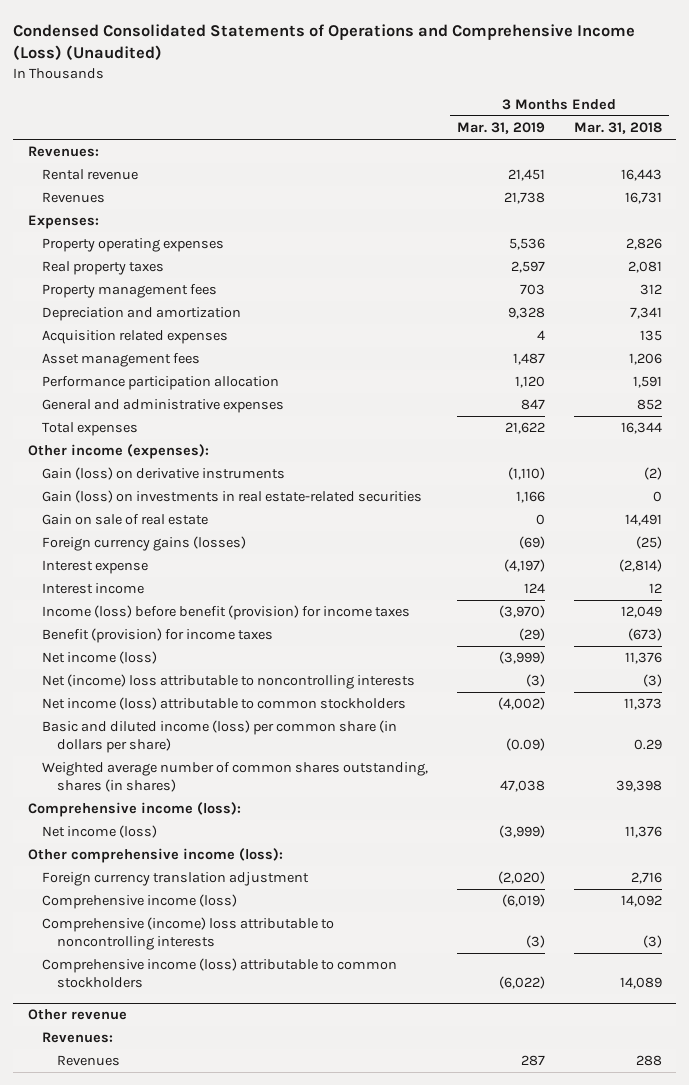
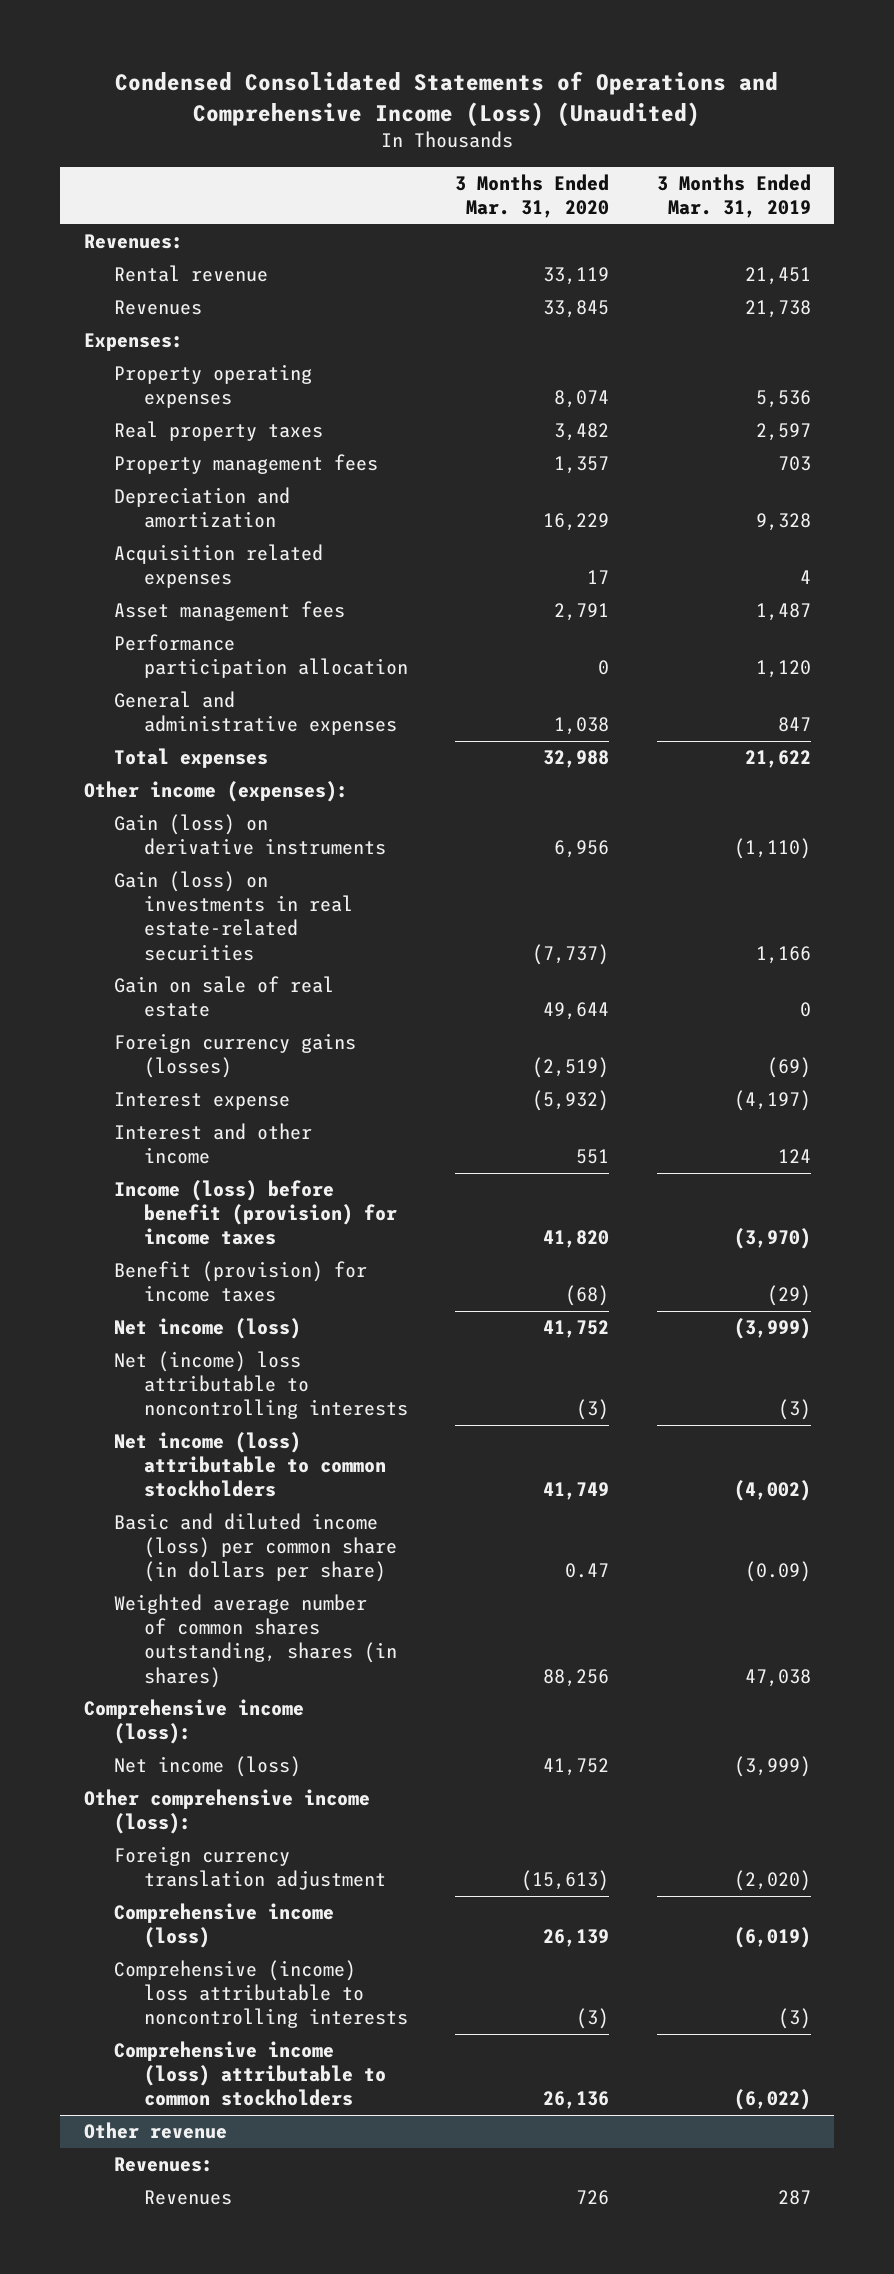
- | 3 Months Ended Mar. 31, 2019 | 3 Months Ended Mar. 31, 2018
+ | 3 Months Ended Mar. 31, 2020 | 3 Months Ended Mar. 31, 2019
- Interest income | 124 | 12
+ Interest and other income | 551 | 124

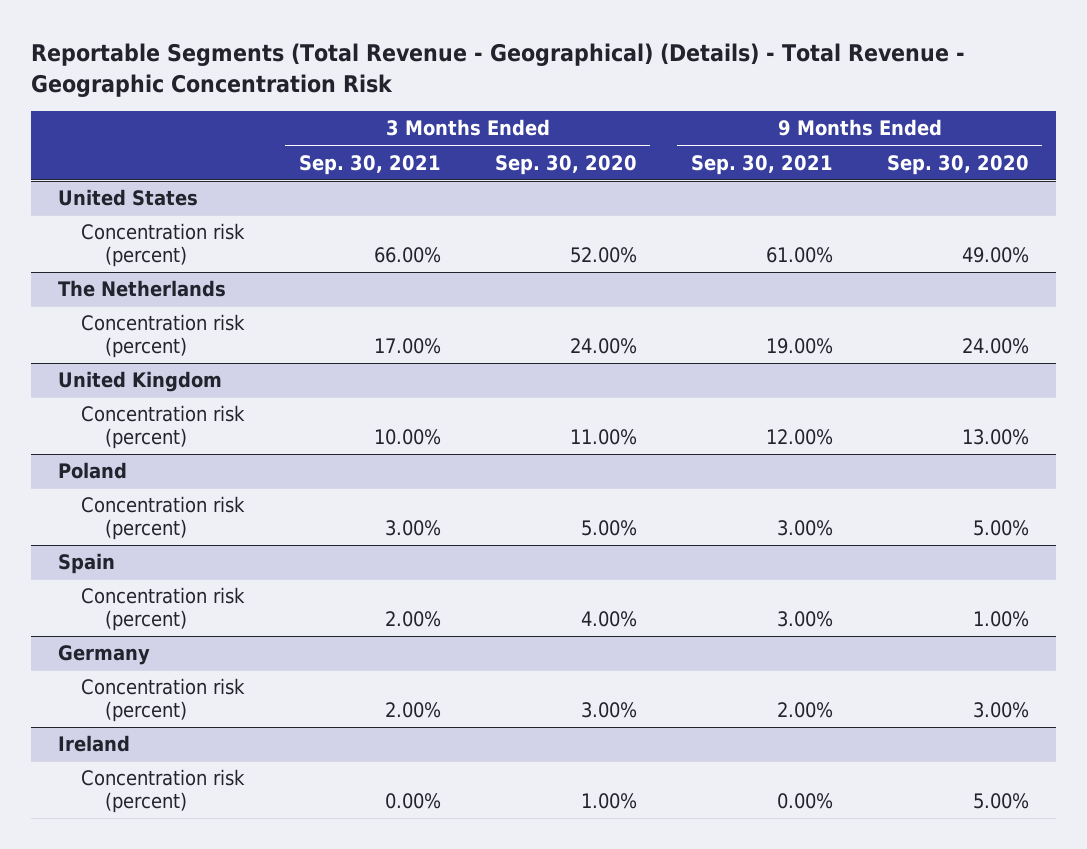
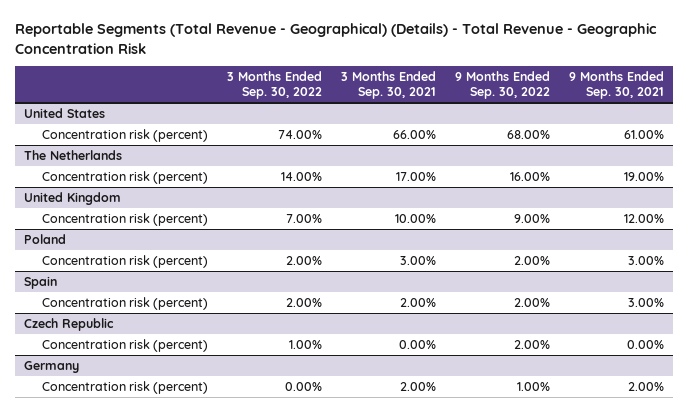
- | 3 Months Ended Sep. 30, 2021 | 3 Months Ended Sep. 30, 2020 | 9 Months Ended Sep. 30, 2021 | 9 Months Ended Sep. 30, 2020
+ | 3 Months Ended Sep. 30, 2022 | 3 Months Ended Sep. 30, 2021 | 9 Months Ended Sep. 30, 2022 | 9 Months Ended Sep. 30, 2021
+ Czech Republic
+ Concentration risk (percent) | 1.00% | 0.00% | 2.00% | 0.00%
- Ireland
- Concentration risk (percent) | 0.00% | 1.00% | 0.00% | 5.00%

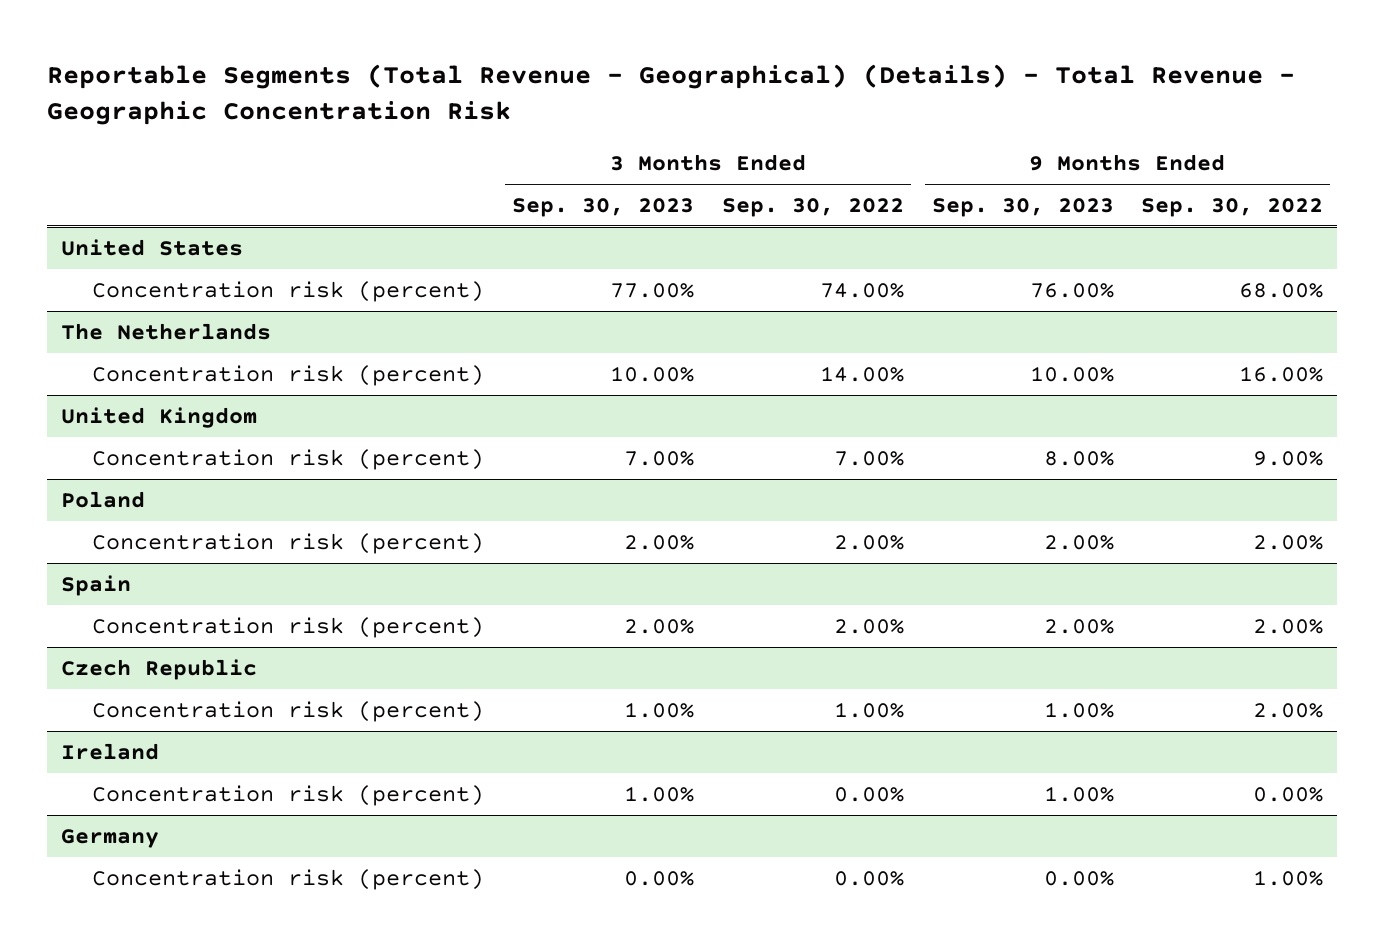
- | 3 Months Ended Sep. 30, 2022 | 3 Months Ended Sep. 30, 2021 | 9 Months Ended Sep. 30, 2022 | 9 Months Ended Sep. 30, 2021
+ | 3 Months Ended Sep. 30, 2023 | 3 Months Ended Sep. 30, 2022 | 9 Months Ended Sep. 30, 2023 | 9 Months Ended Sep. 30, 2022
+ Ireland
+ Concentration risk (percent) | 1.00% | 0.00% | 1.00% | 0.00%

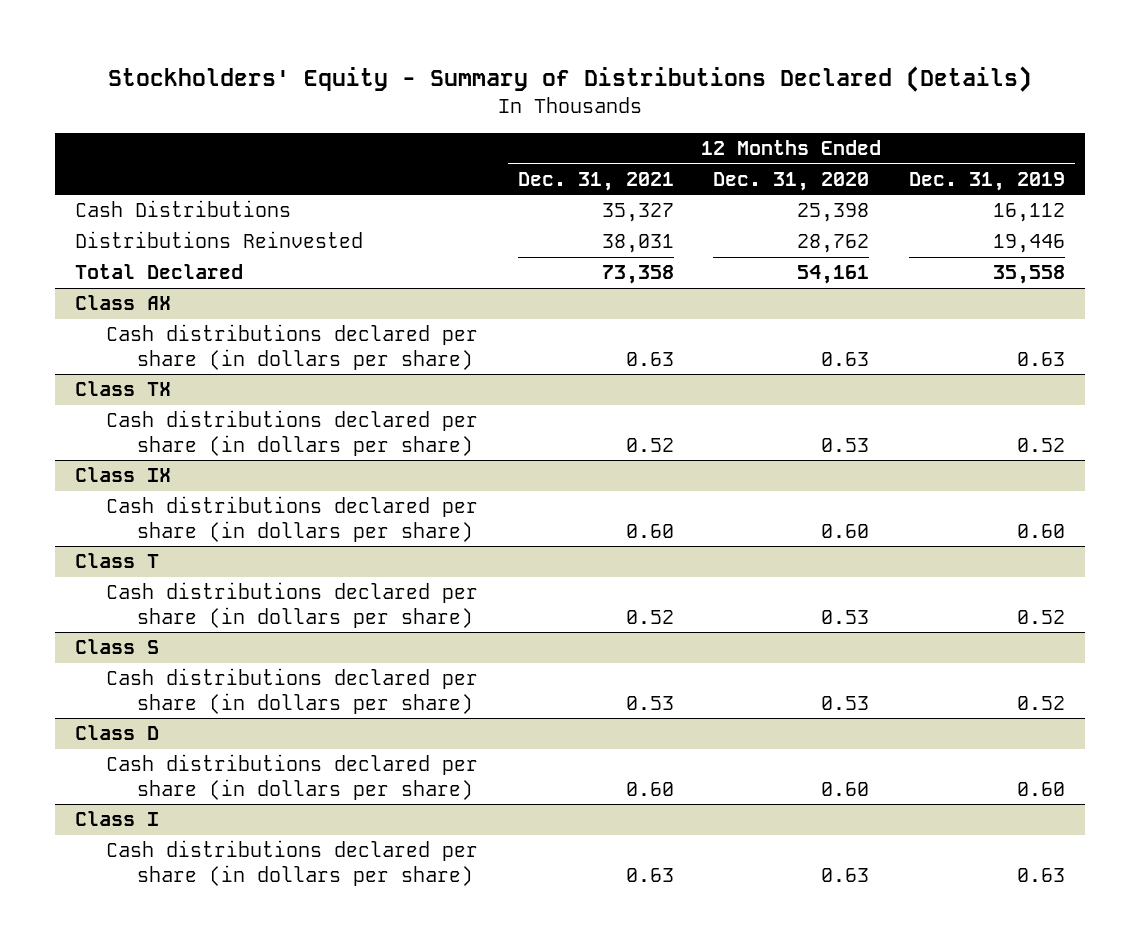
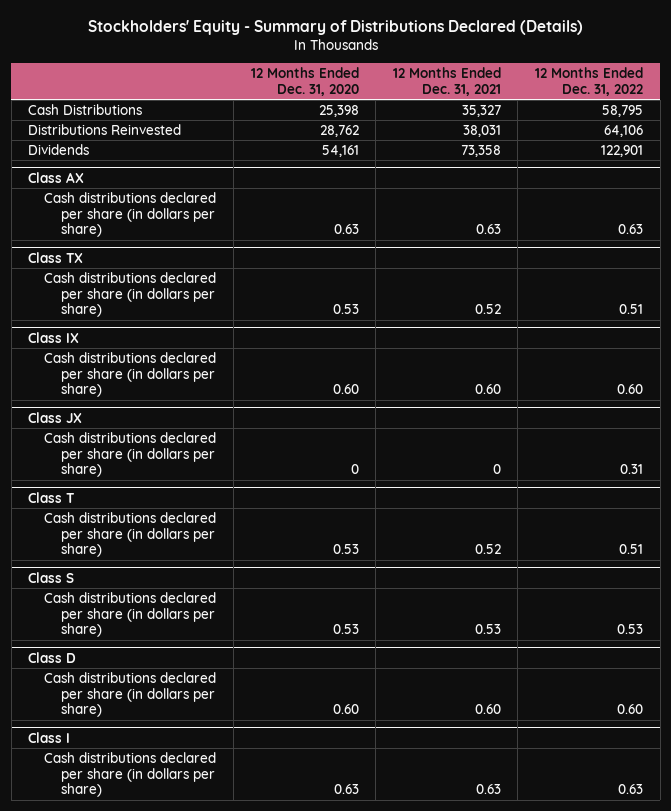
- | 12 Months Ended Dec. 31, 2021 | 12 Months Ended Dec. 31, 2020 | 12 Months Ended Dec. 31, 2019
+ | 12 Months Ended Dec. 31, 2020 | 12 Months Ended Dec. 31, 2021 | 12 Months Ended Dec. 31, 2022
- Total Declared | 73,358 | 54,161 | 35,558
+ Dividends | 54,161 | 73,358 | 122,901
+ Class JX
+ Cash distributions declared per share (in dollars per share) | 0 | 0 | 0.31

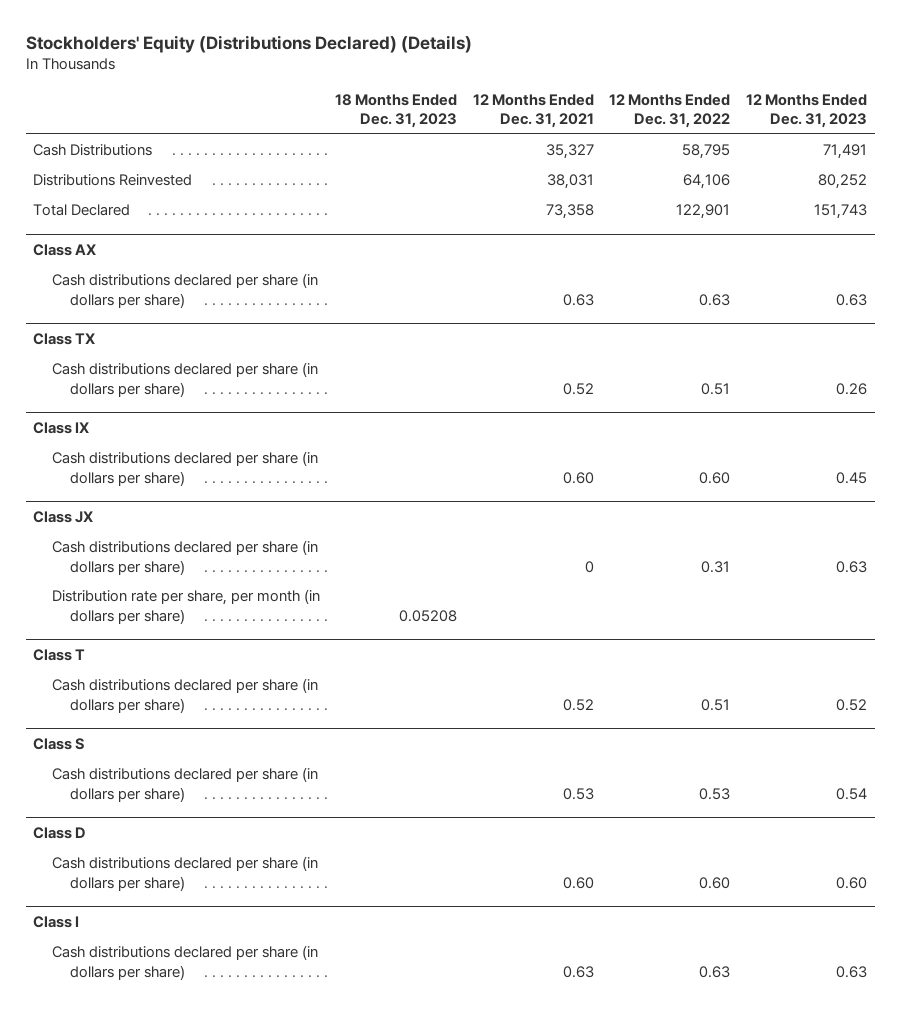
- Stockholders' Equity - Summary of Distributions Declared (Details)
+ Stockholders' Equity (Distributions Declared) (Details)
- | 12 Months Ended Dec. 31, 2020 | 12 Months Ended Dec. 31, 2021 | 12 Months Ended Dec. 31, 2022
+ | 18 Months Ended Dec. 31, 2023 | 12 Months Ended Dec. 31, 2021 | 12 Months Ended Dec. 31, 2022 | 12 Months Ended Dec. 31, 2023
- Dividends | 54,161 | 73,358 | 122,901
+ Total Declared | | 73,358 | 122,901 | 151,743
@ Class JX
+ Distribution rate per share, per month (in dollars per share) | 0.05208 | | |

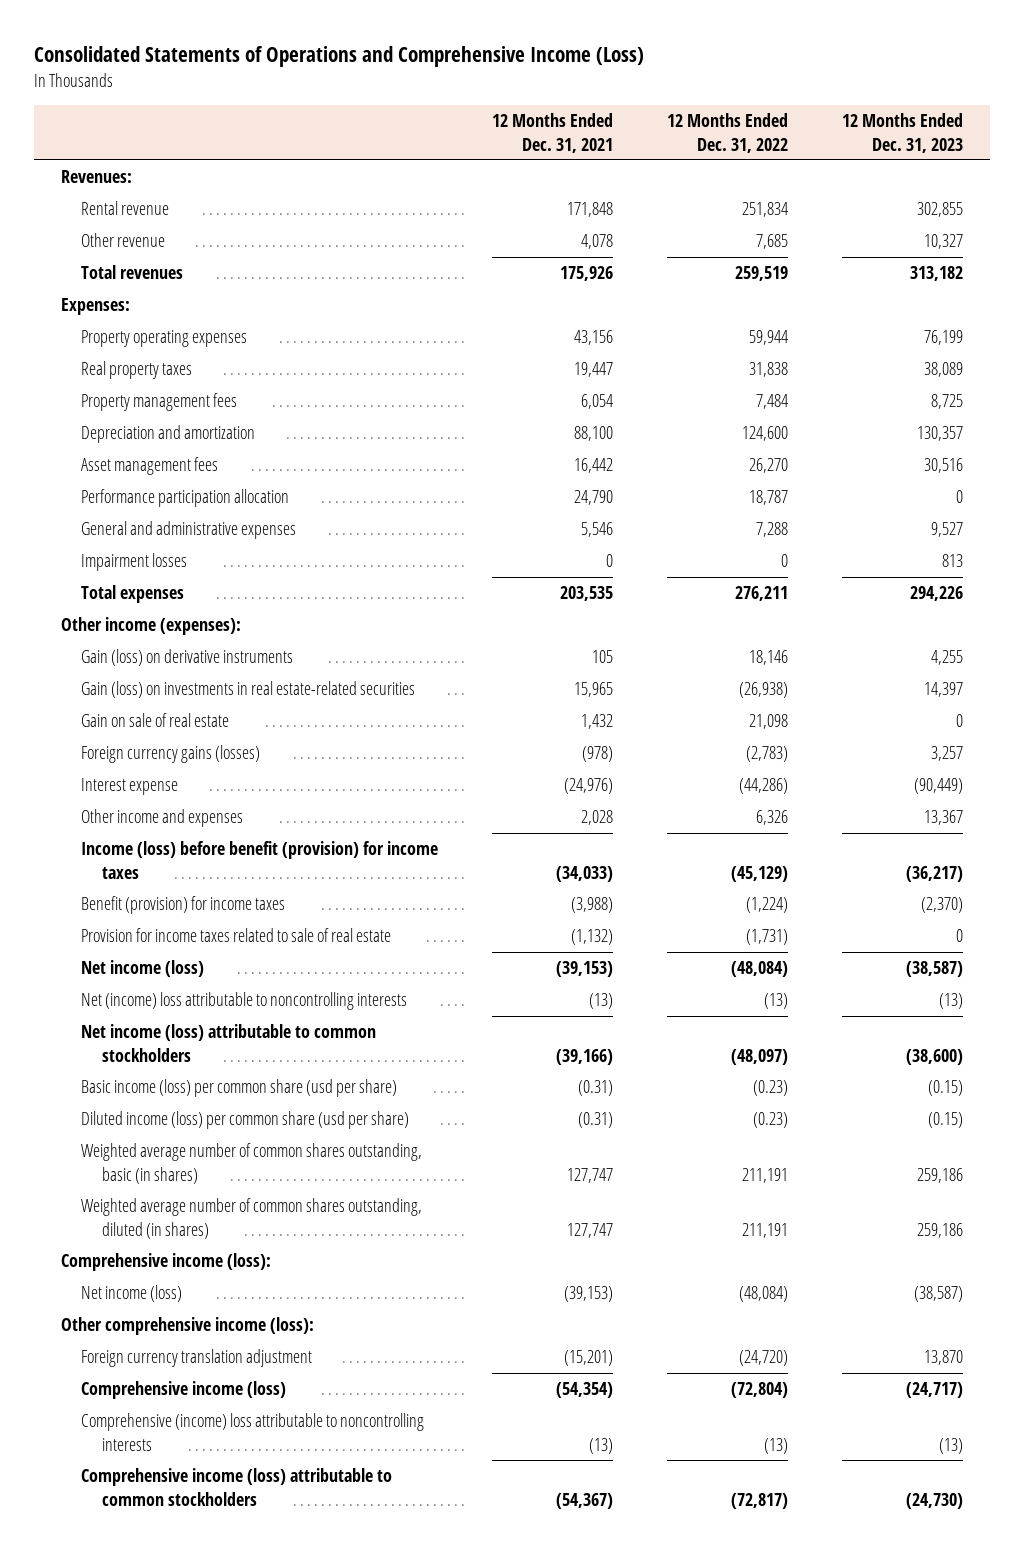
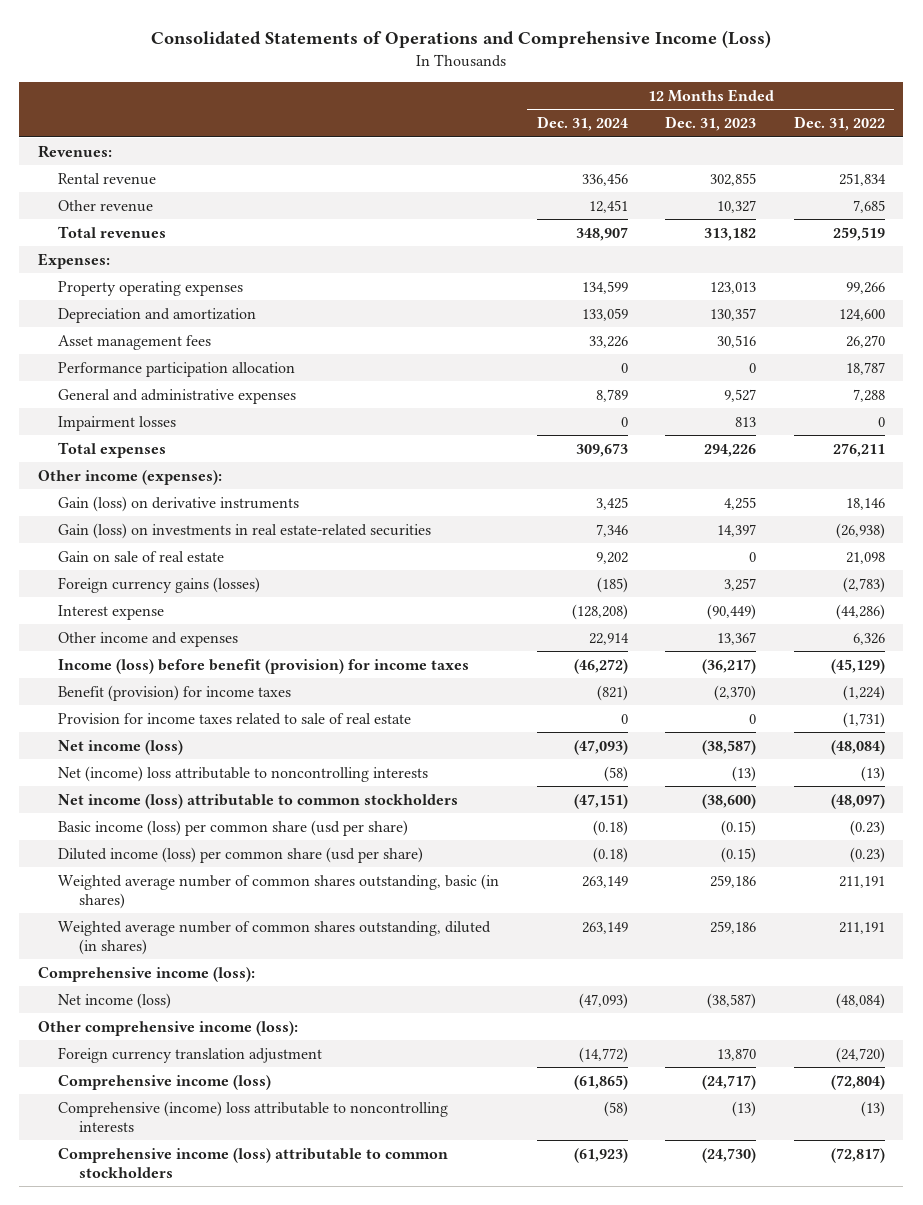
- | 12 Months Ended Dec. 31, 2021 | 12 Months Ended Dec. 31, 2022 | 12 Months Ended Dec. 31, 2023
+ | 12 Months Ended Dec. 31, 2024 | 12 Months Ended Dec. 31, 2023 | 12 Months Ended Dec. 31, 2022
- Property operating expenses | 43,156 | 59,944 | 76,199
- Real property taxes | 19,447 | 31,838 | 38,089
- Property management fees | 6,054 | 7,484 | 8,725
+ Property operating expenses | 134,599 | 123,013 | 99,266

